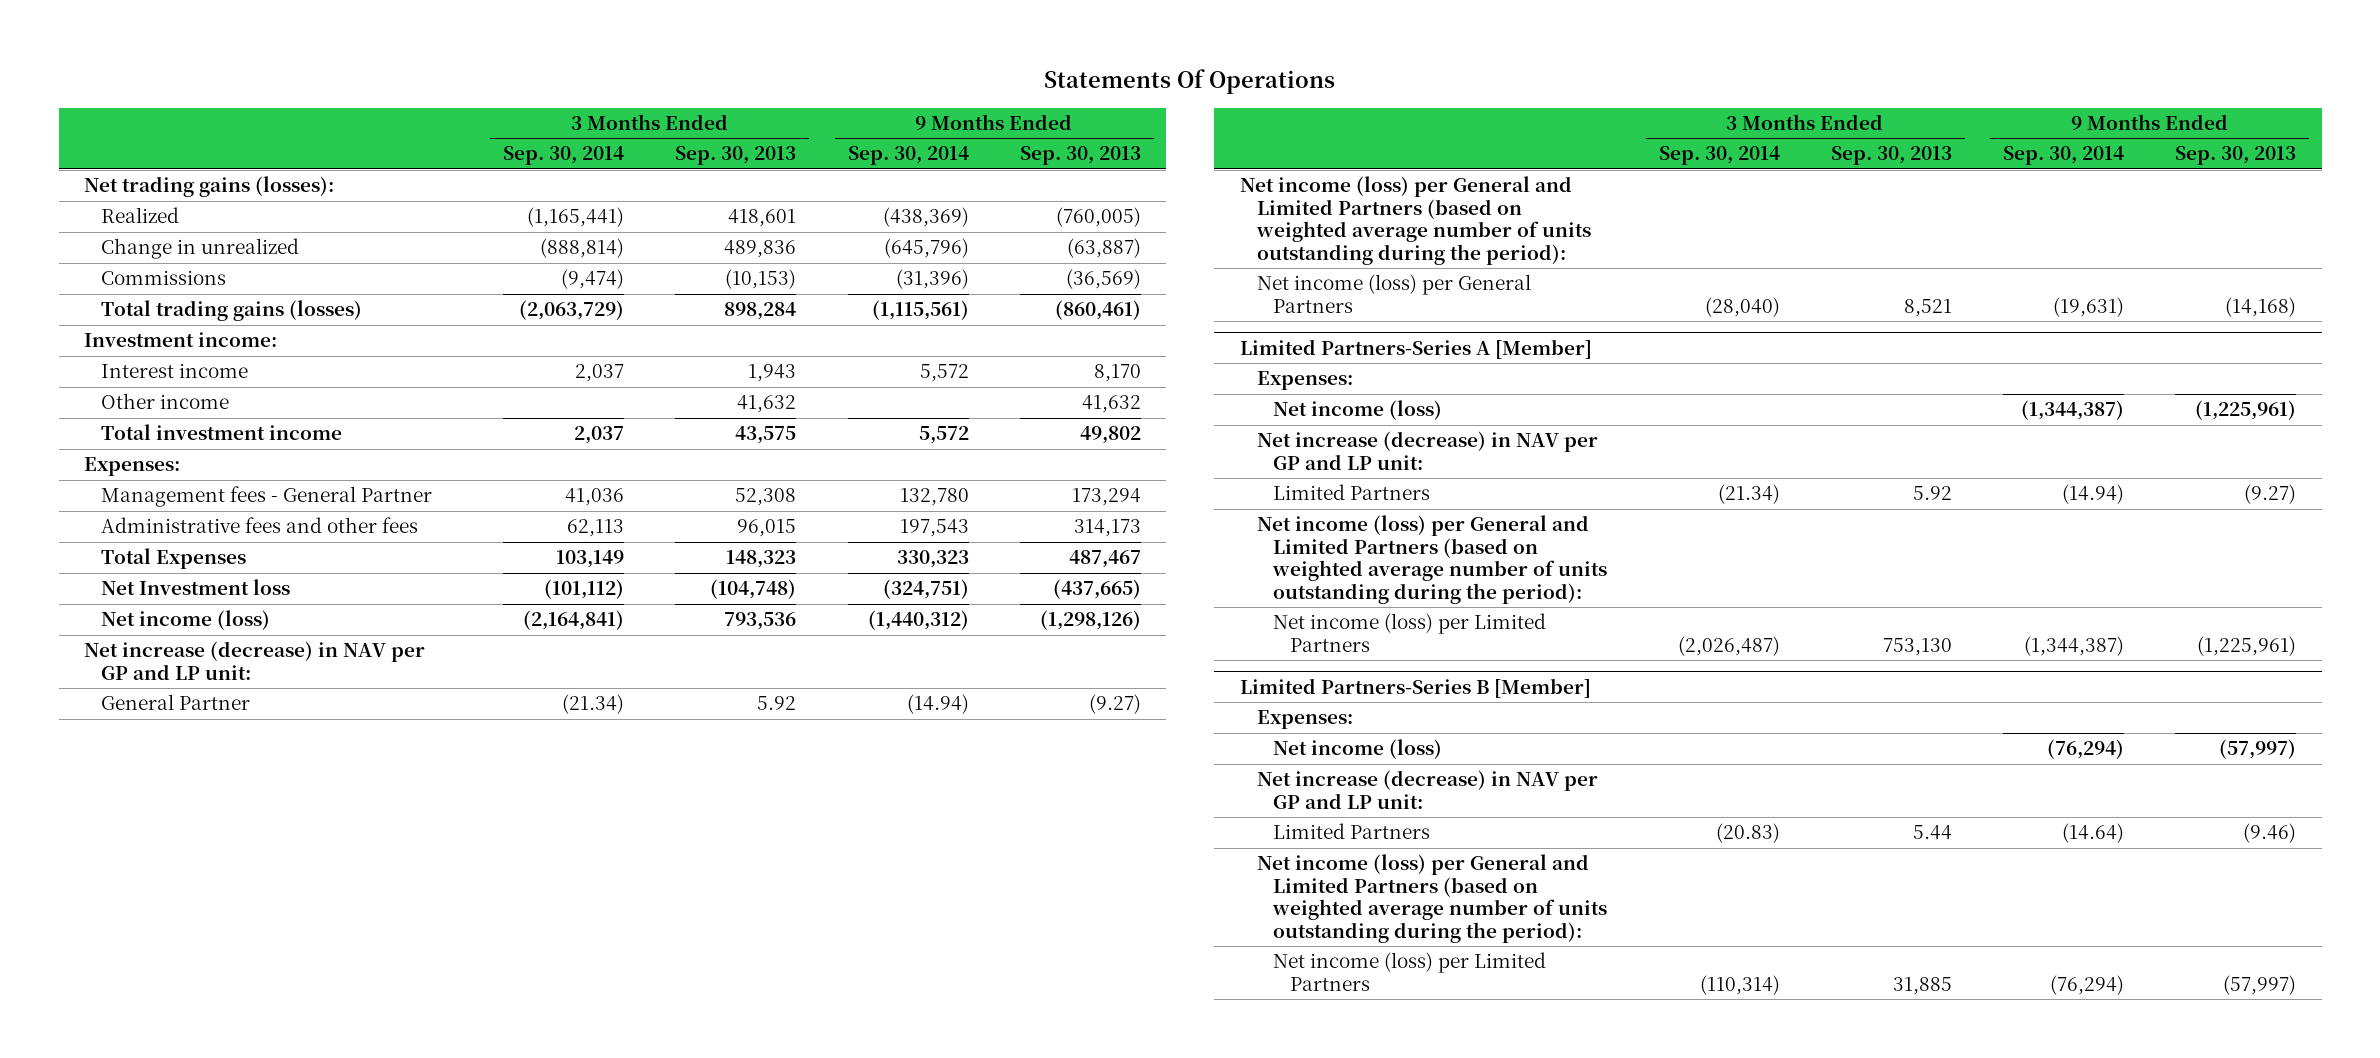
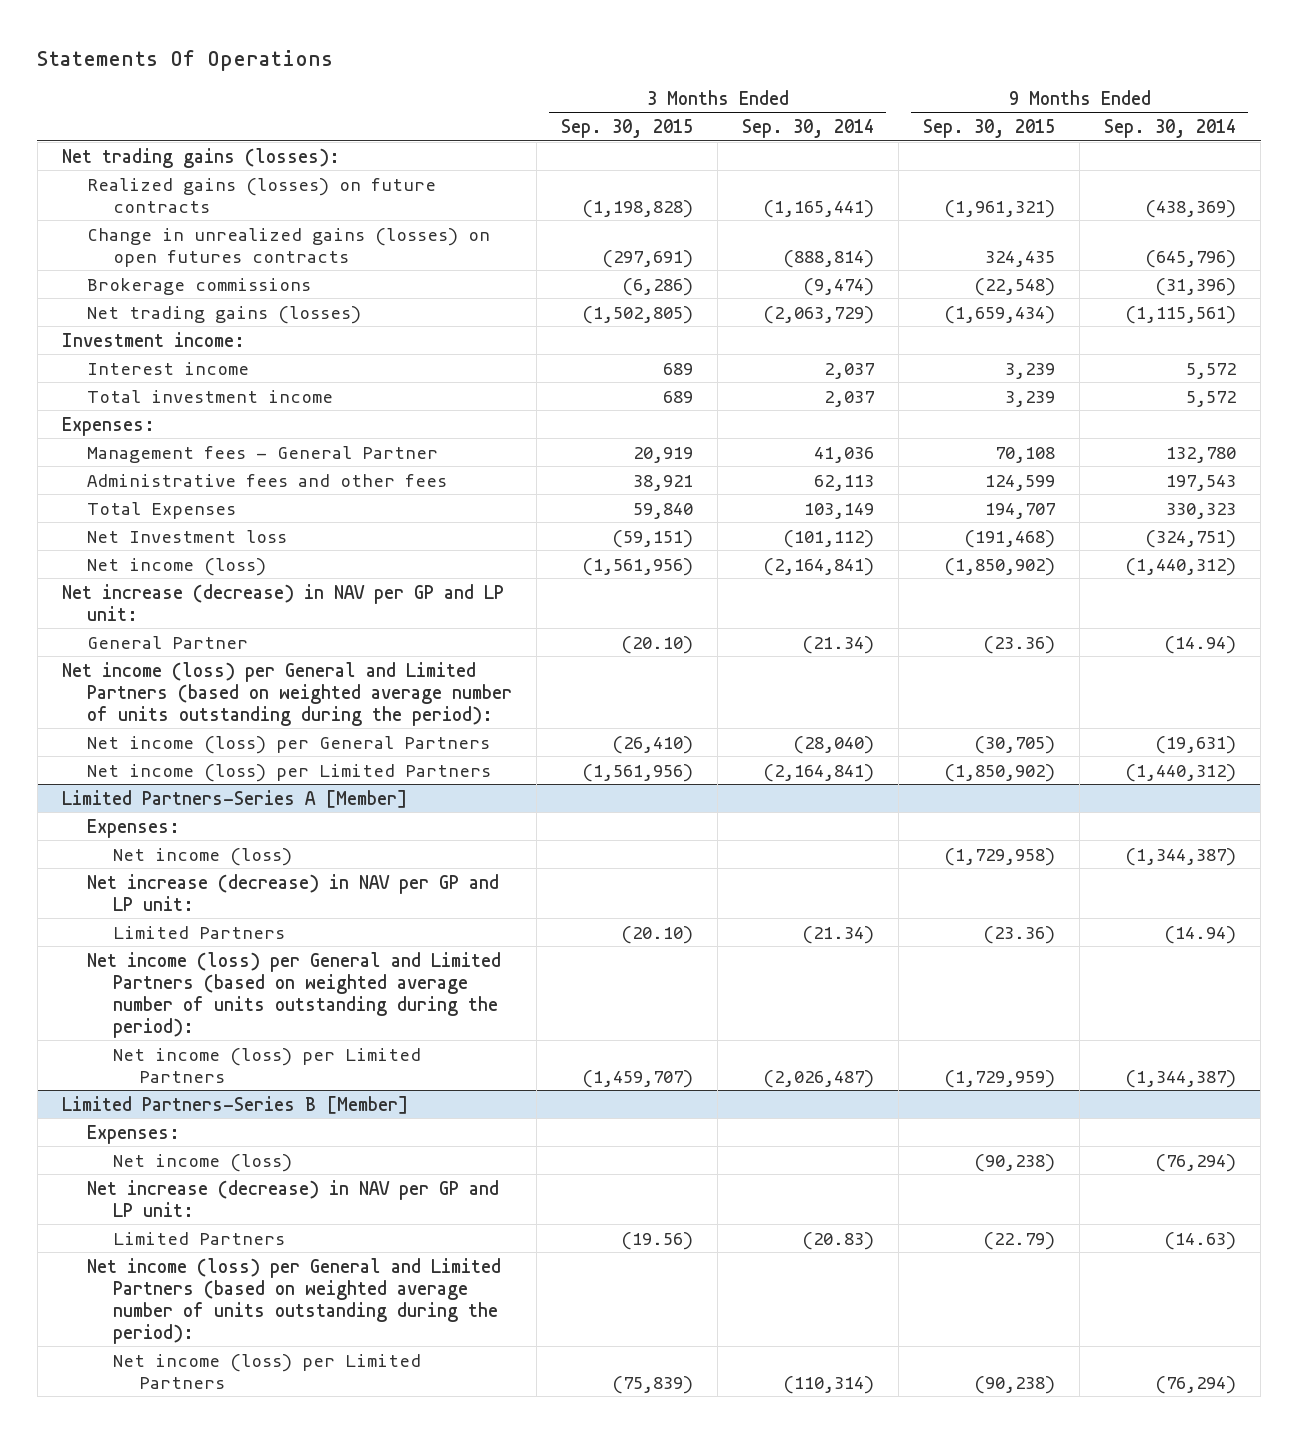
- | 3 Months Ended Sep. 30, 2014 | 3 Months Ended Sep. 30, 2013 | 9 Months Ended Sep. 30, 2014 | 9 Months Ended Sep. 30, 2013
+ | 3 Months Ended Sep. 30, 2015 | 3 Months Ended Sep. 30, 2014 | 9 Months Ended Sep. 30, 2015 | 9 Months Ended Sep. 30, 2014
- Realized | (1,165,441) | 418,601 | (438,369) | (760,005)
- Change in unrealized | (888,814) | 489,836 | (645,796) | (63,887)
- Commissions | (9,474) | (10,153) | (31,396) | (36,569)
- Total trading gains (losses) | (2,063,729) | 898,284 | (1,115,561) | (860,461)
+ Realized gains (losses) on future contracts | (1,198,828) | (1,165,441) | (1,961,321) | (438,369)
+ Change in unrealized gains (losses) on open futures contracts | (297,691) | (888,814) | 324,435 | (645,796)
+ Brokerage commissions | (6,286) | (9,474) | (22,548) | (31,396)
+ Net trading gains (losses) | (1,502,805) | (2,063,729) | (1,659,434) | (1,115,561)
- Other income | | 41,632 | | 41,632
+ Net income (loss) per Limited Partners | (1,561,956) | (2,164,841) | (1,850,902) | (1,440,312)
@ Limited Partners-Series B [Member]
- Limited Partners | (20.83) | 5.44 | (14.64) | (9.46)
+ Limited Partners | (19.56) | (20.83) | (22.79) | (14.63)

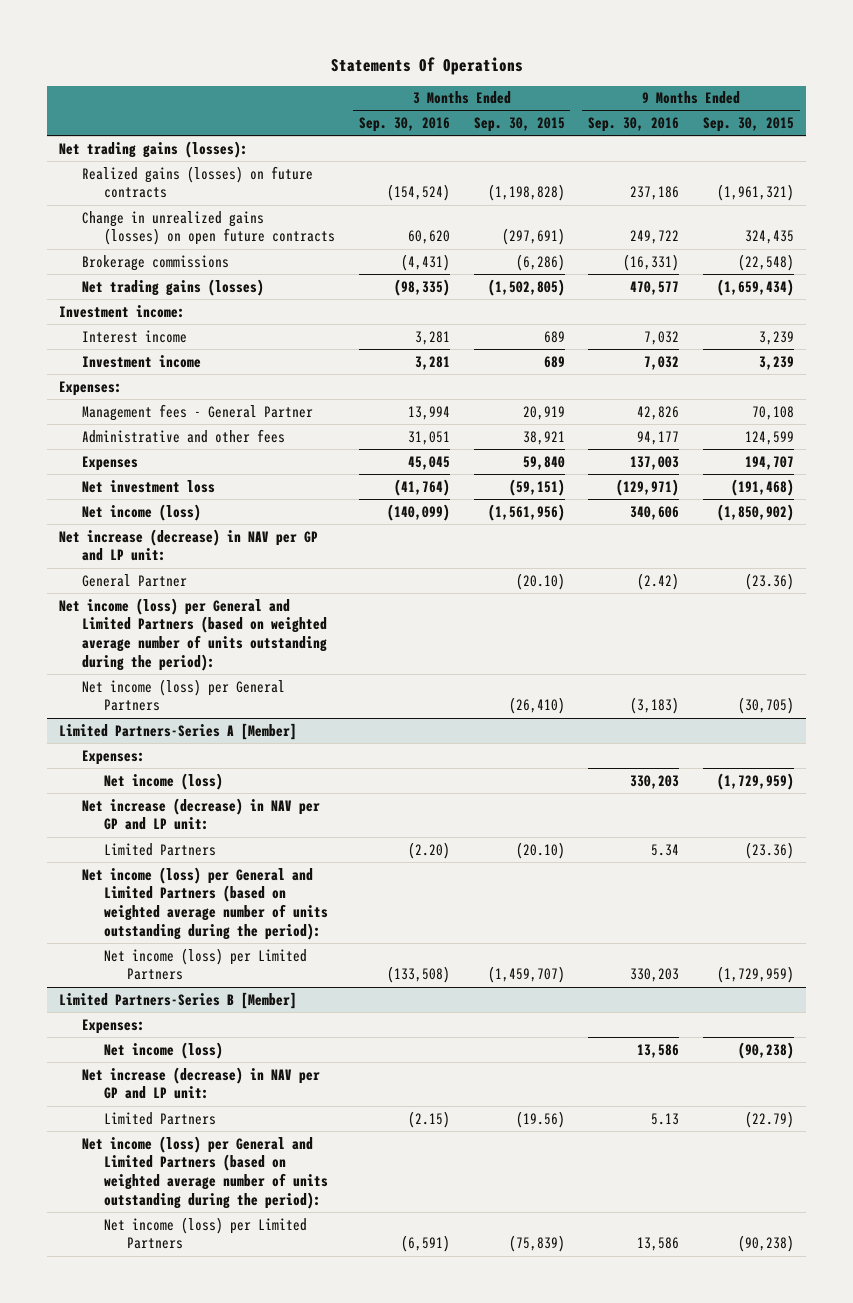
- | 3 Months Ended Sep. 30, 2015 | 3 Months Ended Sep. 30, 2014 | 9 Months Ended Sep. 30, 2015 | 9 Months Ended Sep. 30, 2014
+ | 3 Months Ended Sep. 30, 2016 | 3 Months Ended Sep. 30, 2015 | 9 Months Ended Sep. 30, 2016 | 9 Months Ended Sep. 30, 2015
- Change in unrealized gains (losses) on open futures contracts | (297,691) | (888,814) | 324,435 | (645,796)
+ Change in unrealized gains (losses) on open future contracts | 60,620 | (297,691) | 249,722 | 324,435
- Total investment income | 689 | 2,037 | 3,239 | 5,572
+ Investment income | 3,281 | 689 | 7,032 | 3,239
- Administrative fees and other fees | 38,921 | 62,113 | 124,599 | 197,543
- Total Expenses | 59,840 | 103,149 | 194,707 | 330,323
- Net Investment loss | (59,151) | (101,112) | (191,468) | (324,751)
+ Administrative and other fees | 31,051 | 38,921 | 94,177 | 124,599
+ Expenses | 45,045 | 59,840 | 137,003 | 194,707
+ Net investment loss | (41,764) | (59,151) | (129,971) | (191,468)
- Net income (loss) per Limited Partners | (1,561,956) | (2,164,841) | (1,850,902) | (1,440,312)
@ Limited Partners-Series A [Member]
- Net income (loss) | | | (1,729,958) | (1,344,387)
+ Net income (loss) | | | 330,203 | (1,729,959)

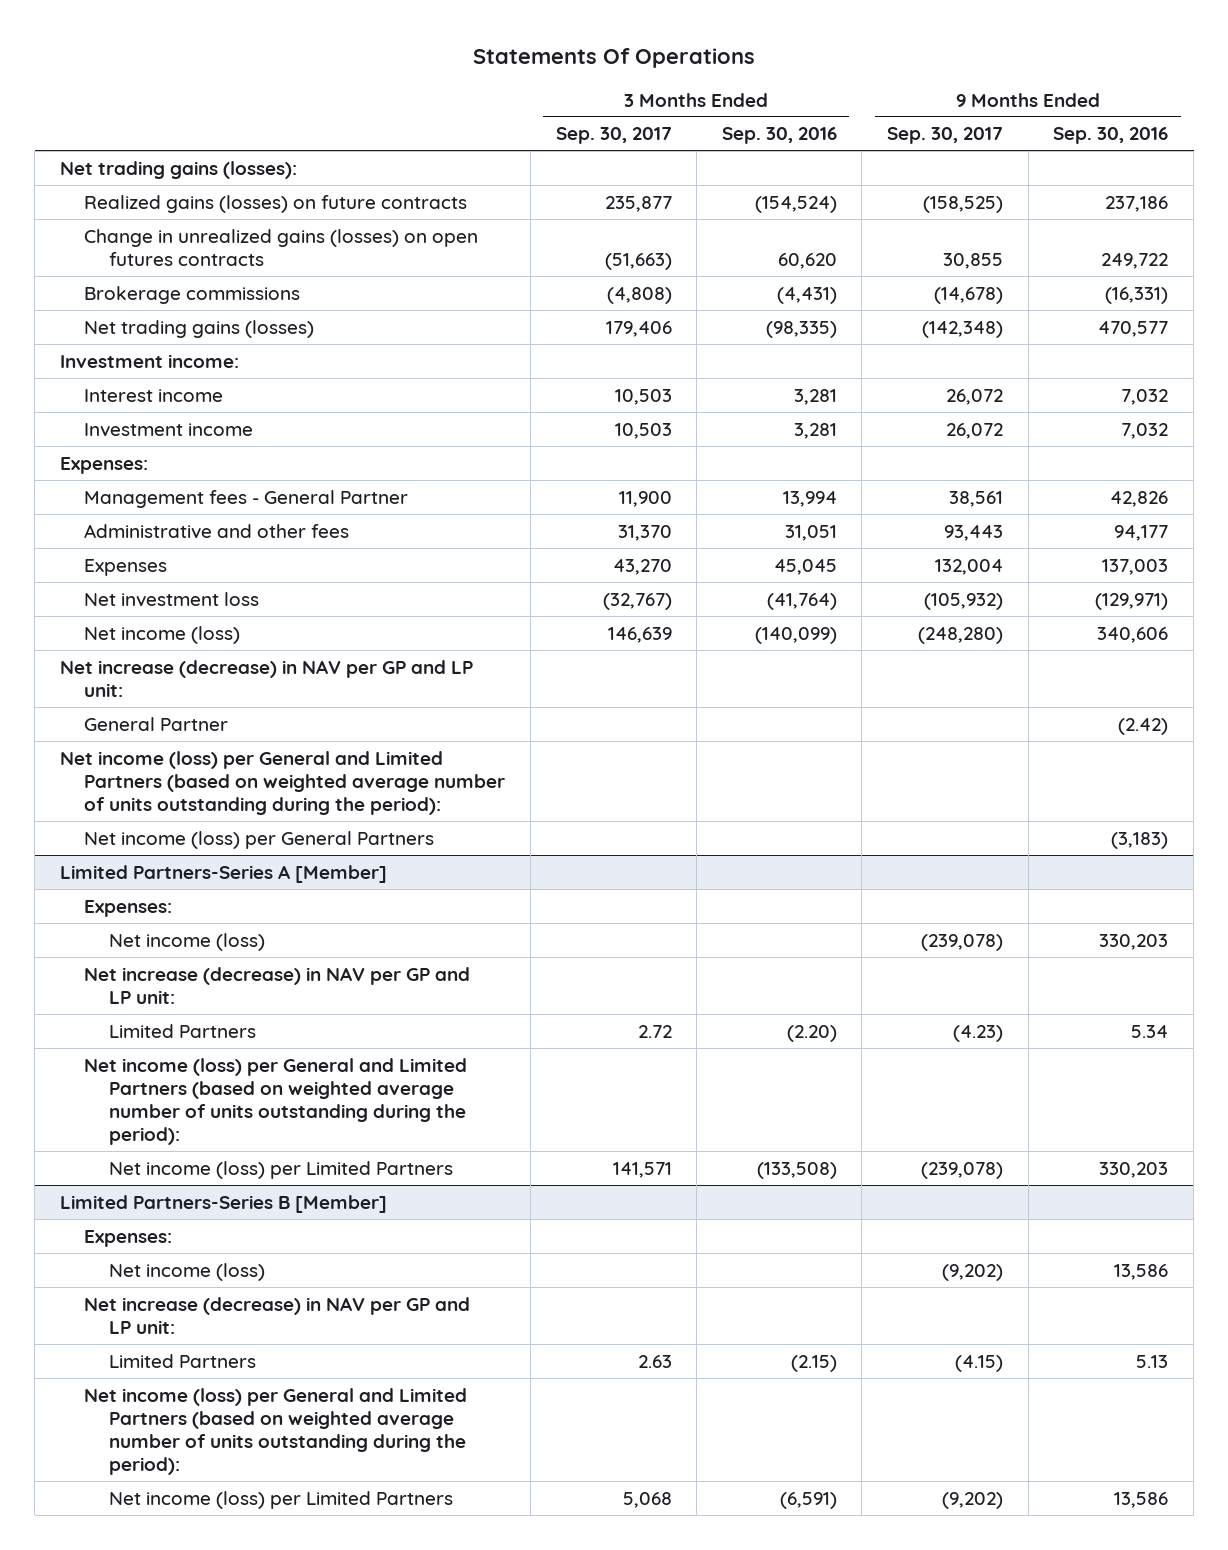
- | 3 Months Ended Sep. 30, 2016 | 3 Months Ended Sep. 30, 2015 | 9 Months Ended Sep. 30, 2016 | 9 Months Ended Sep. 30, 2015
+ | 3 Months Ended Sep. 30, 2017 | 3 Months Ended Sep. 30, 2016 | 9 Months Ended Sep. 30, 2017 | 9 Months Ended Sep. 30, 2016
- Change in unrealized gains (losses) on open future contracts | 60,620 | (297,691) | 249,722 | 324,435
+ Change in unrealized gains (losses) on open futures contracts | (51,663) | 60,620 | 30,855 | 249,722

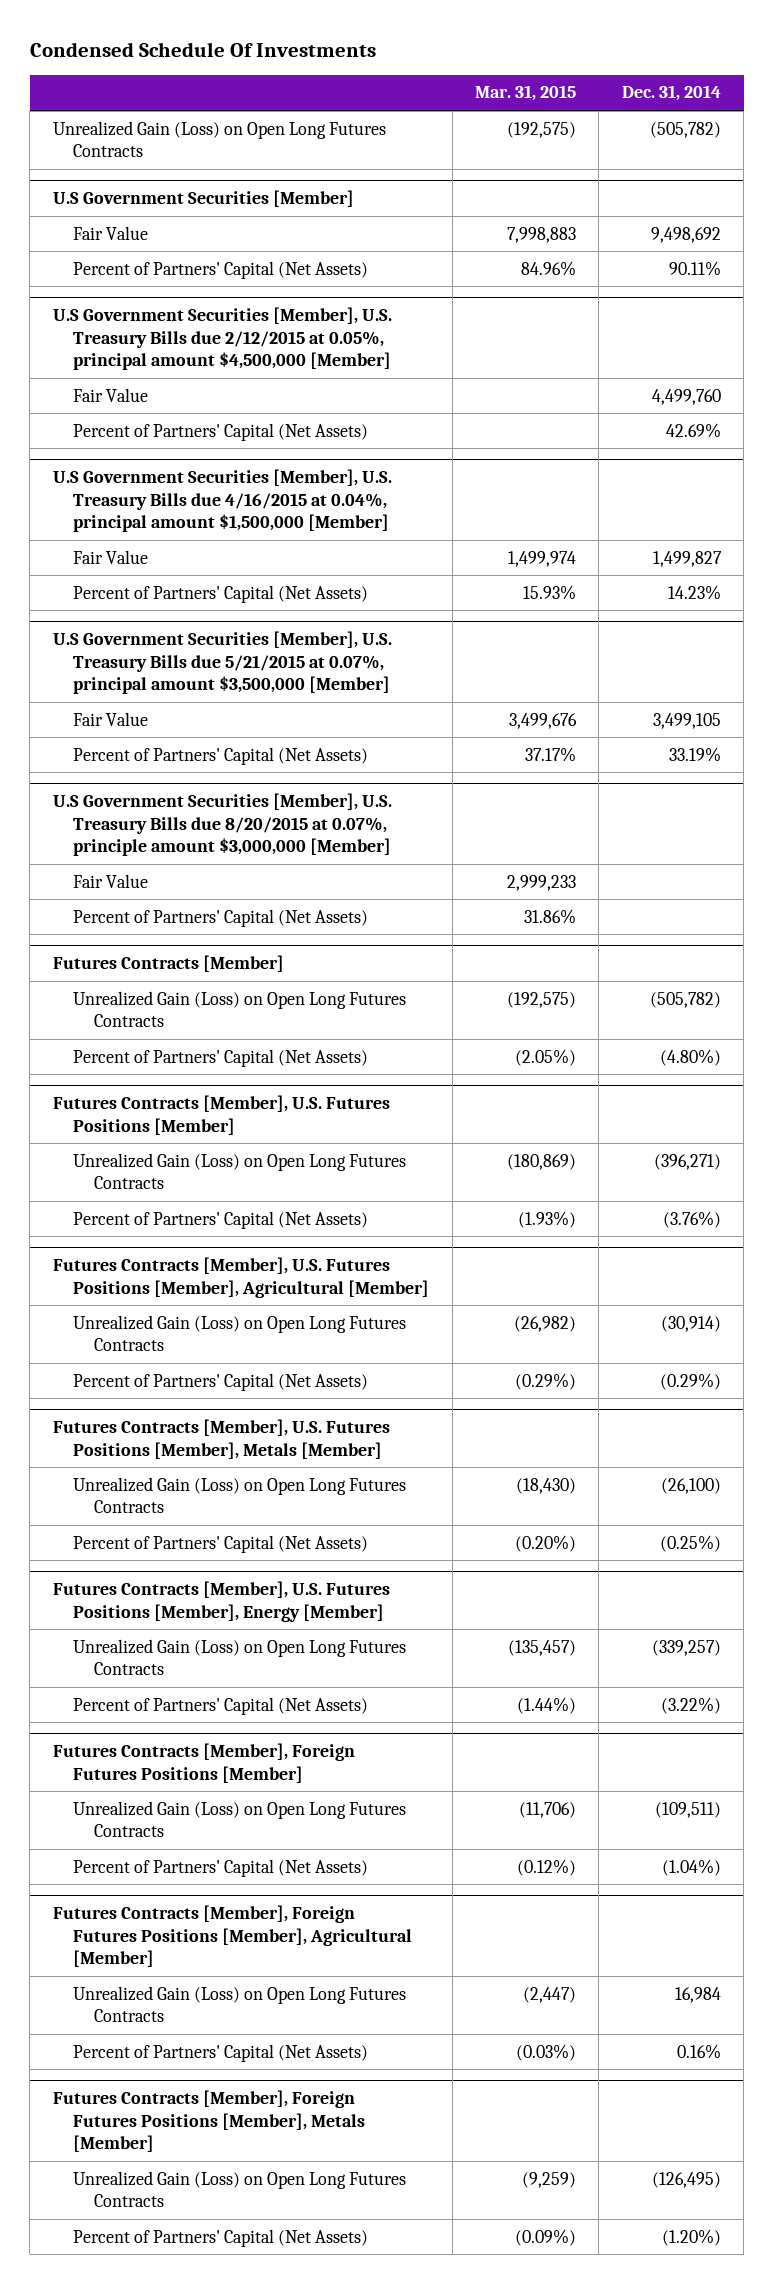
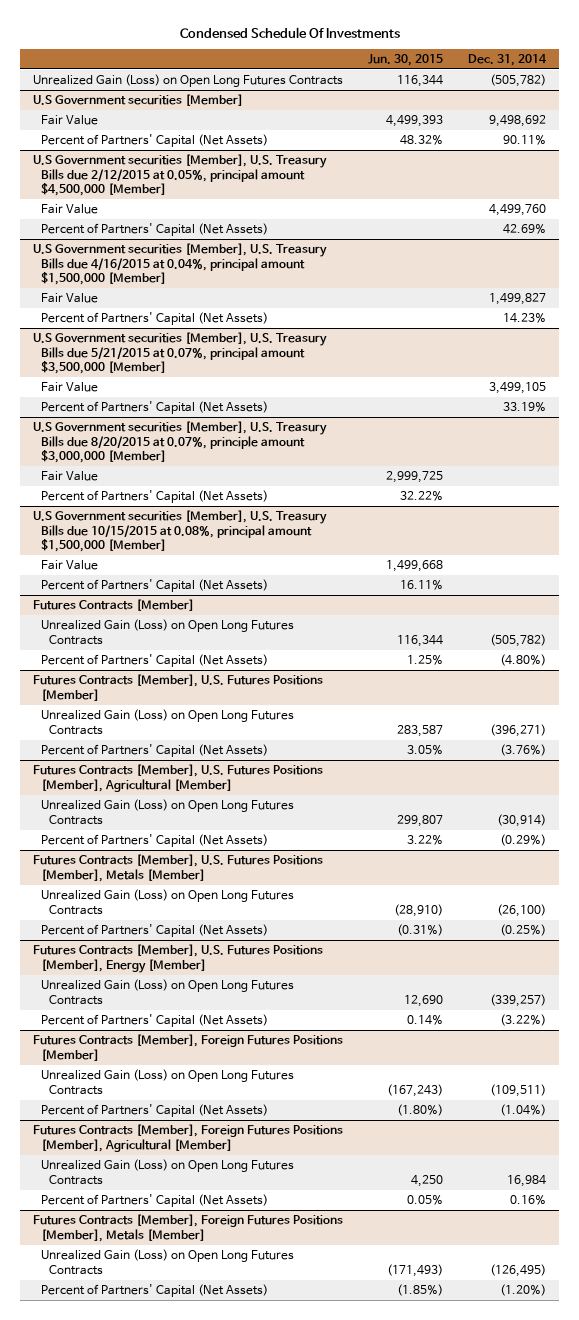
- | Mar. 31, 2015 | Dec. 31, 2014
+ | Jun. 30, 2015 | Dec. 31, 2014
- U.S Government Securities [Member]
+ U.S Government securities [Member]
- U.S Government Securities [Member], U.S. Treasury Bills due 2/12/2015 at 0.05%, principal amount $4,500,000 [Member]
+ U.S Government securities [Member], U.S. Treasury Bills due 2/12/2015 at 0.05%, principal amount $4,500,000 [Member]
- U.S Government Securities [Member], U.S. Treasury Bills due 4/16/2015 at 0.04%, principal amount $1,500,000 [Member]
+ U.S Government securities [Member], U.S. Treasury Bills due 4/16/2015 at 0.04%, principal amount $1,500,000 [Member]
- U.S Government Securities [Member], U.S. Treasury Bills due 5/21/2015 at 0.07%, principal amount $3,500,000 [Member]
+ U.S Government securities [Member], U.S. Treasury Bills due 5/21/2015 at 0.07%, principal amount $3,500,000 [Member]
- U.S Government Securities [Member], U.S. Treasury Bills due 8/20/2015 at 0.07%, principle amount $3,000,000 [Member]
+ U.S Government securities [Member], U.S. Treasury Bills due 8/20/2015 at 0.07%, principle amount $3,000,000 [Member]
+ U.S Government securities [Member], U.S. Treasury Bills due 10/15/2015 at 0.08%, principal amount $1,500,000 [Member]
+ Fair Value | 1,499,668 |
+ Percent of Partners' Capital (Net Assets) | 16.11% |

